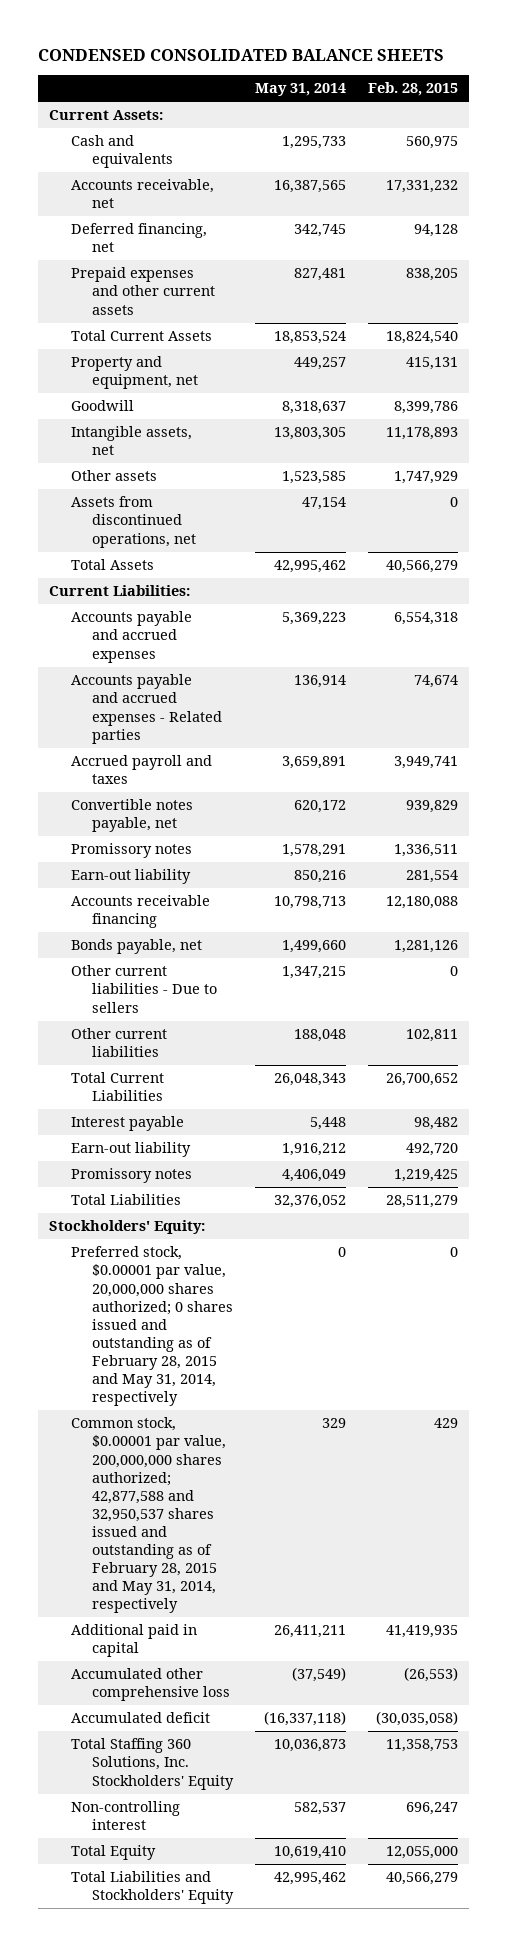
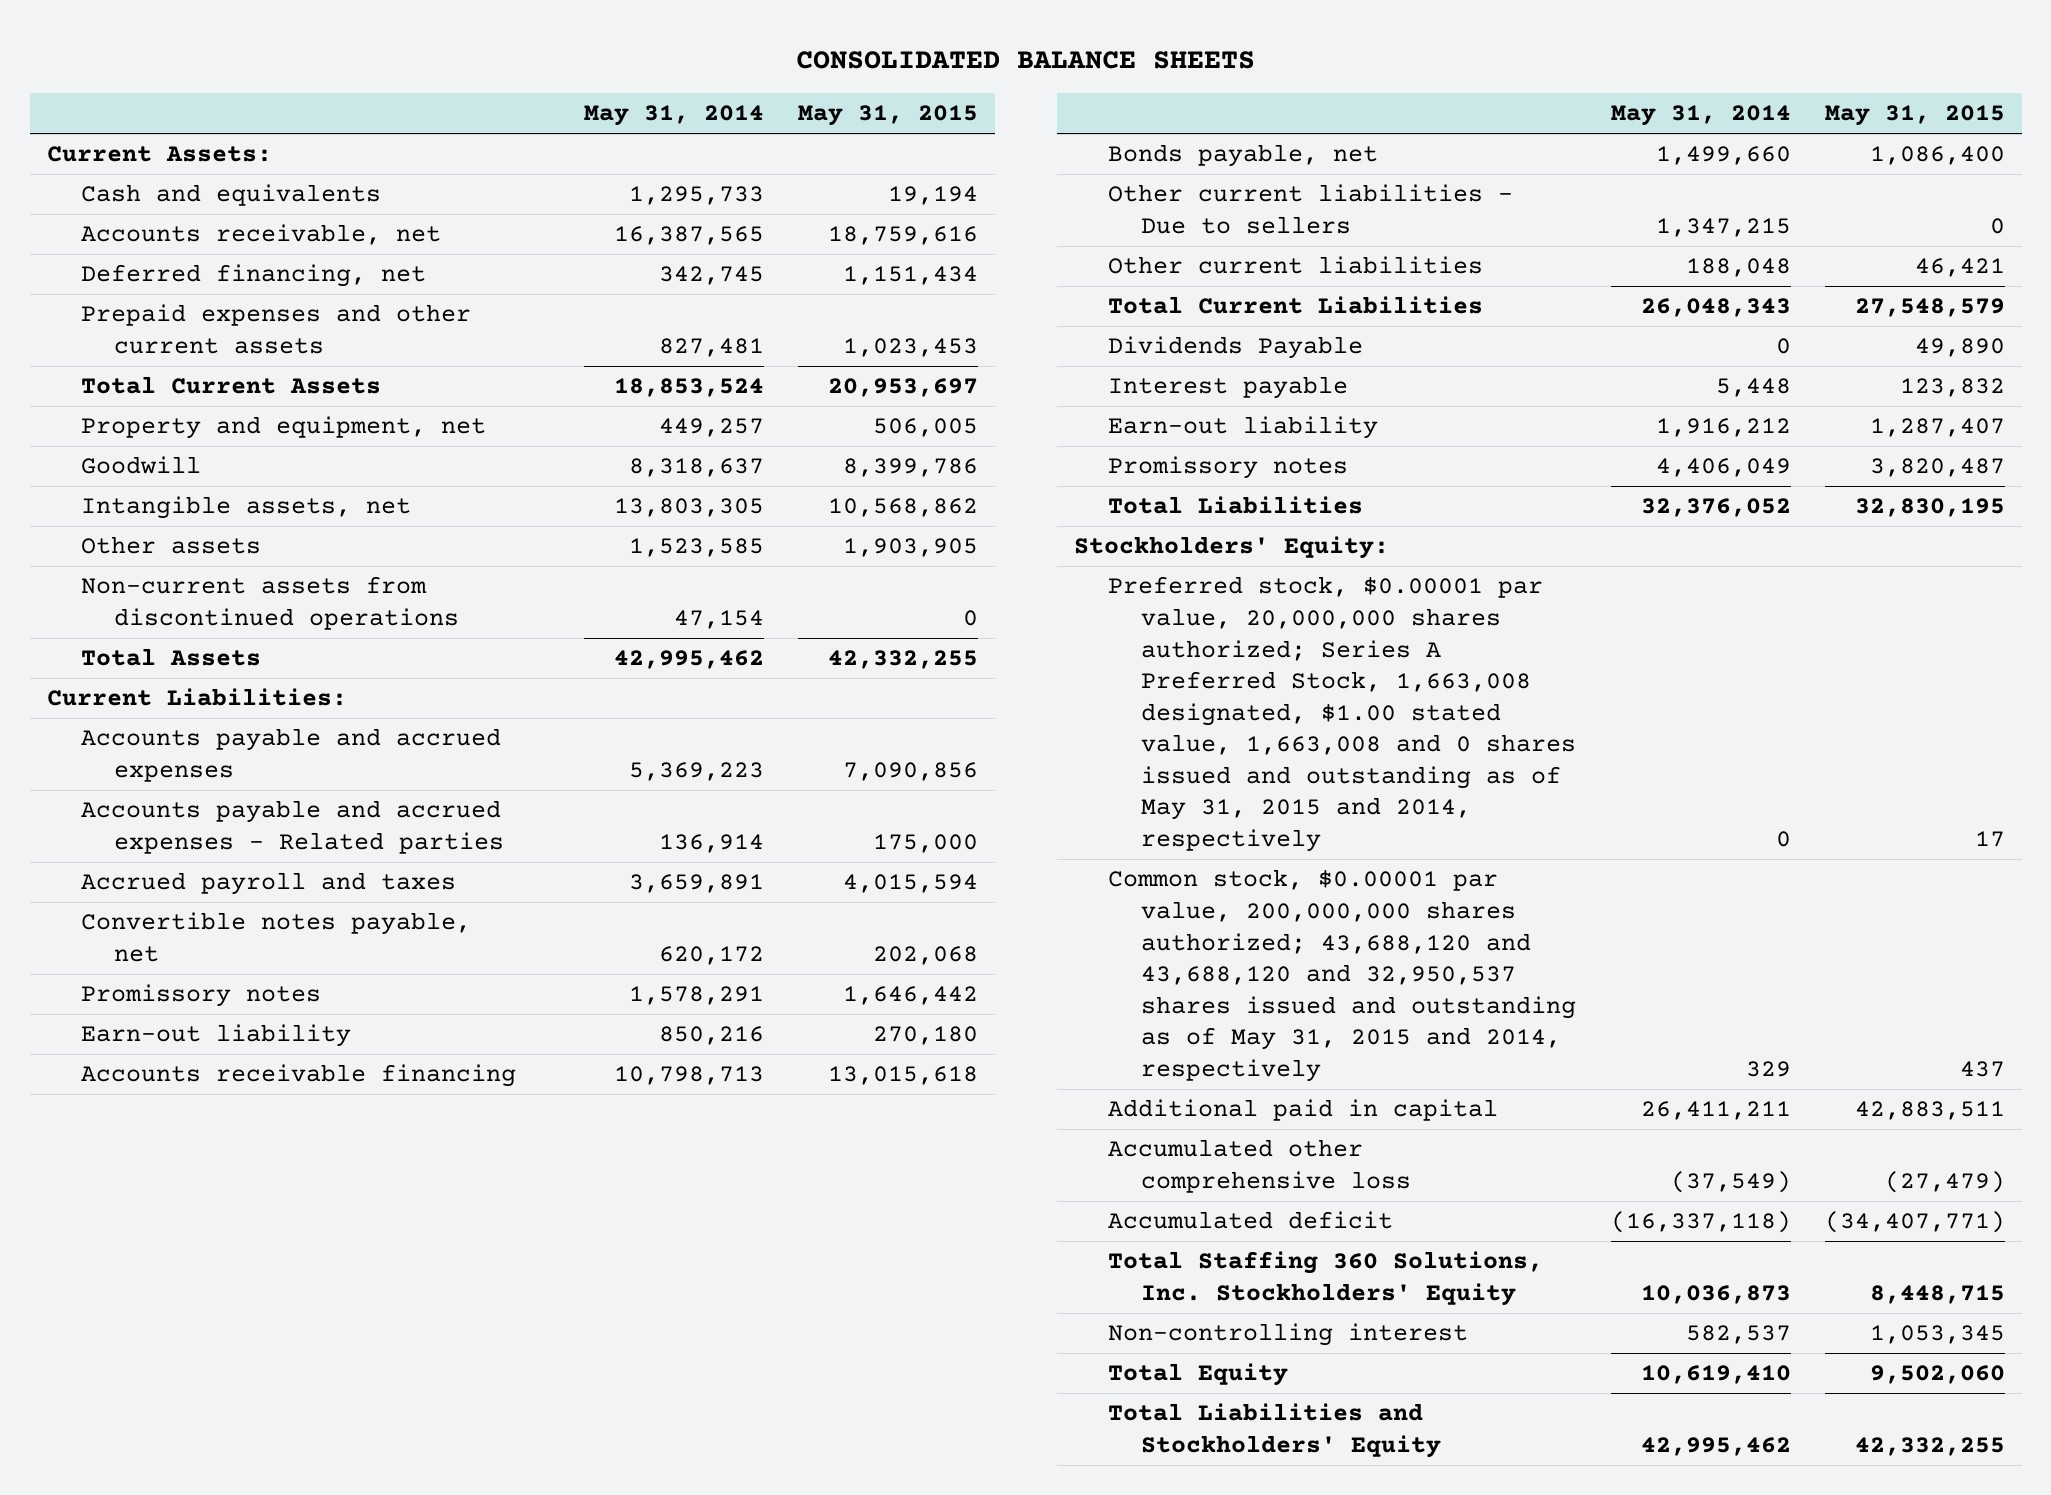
- CONDENSED CONSOLIDATED BALANCE SHEETS
+ CONSOLIDATED BALANCE SHEETS
- | May 31, 2014 | Feb. 28, 2015
+ | May 31, 2014 | May 31, 2015
- Assets from discontinued operations, net | 47,154 | 0
+ Non-current assets from discontinued operations | 47,154 | 0
+ Dividends Payable | 0 | 49,890
- Preferred stock, $0.00001 par value, 20,000,000 shares authorized; 0 shares issued and outstanding as of February 28, 2015 and May 31, 2014, respectively | 0 | 0
- Common stock, $0.00001 par value, 200,000,000 shares authorized; 42,877,588 and 32,950,537 shares issued and outstanding as of February 28, 2015 and May 31, 2014, respectively | 329 | 429
+ Preferred stock, $0.00001 par value, 20,000,000 shares authorized; Series A Preferred Stock, 1,663,008 designated, $1.00 stated value, 1,663,008 and 0 shares issued and outstanding as of May 31, 2015 and 2014, respectively | 0 | 17
+ Common stock, $0.00001 par value, 200,000,000 shares authorized; 43,688,120 and 43,688,120 and 32,950,537 shares issued and outstanding as of May 31, 2015 and 2014, respectively | 329 | 437

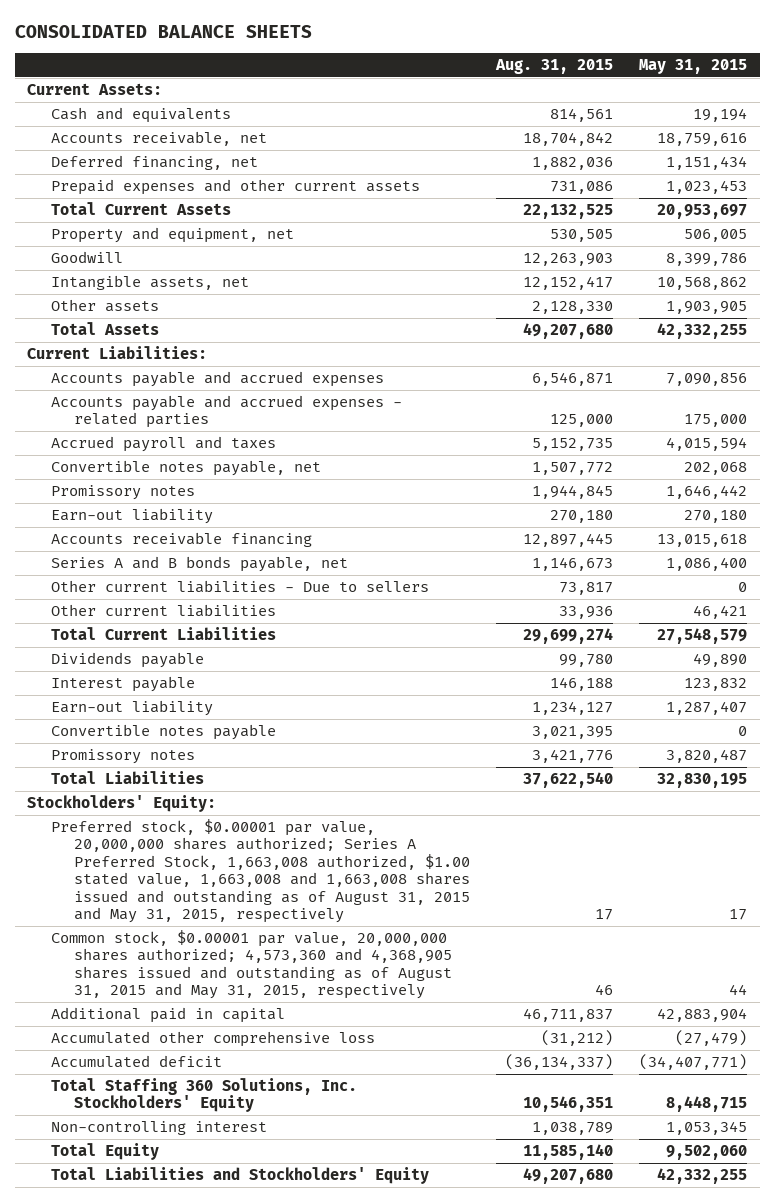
- | May 31, 2014 | May 31, 2015
+ | Aug. 31, 2015 | May 31, 2015
- Non-current assets from discontinued operations | 47,154 | 0
- Accounts payable and accrued expenses - Related parties | 136,914 | 175,000
+ Accounts payable and accrued expenses - related parties | 125,000 | 175,000
- Bonds payable, net | 1,499,660 | 1,086,400
+ Series A and B bonds payable, net | 1,146,673 | 1,086,400
- Dividends Payable | 0 | 49,890
+ Dividends payable | 99,780 | 49,890
+ Convertible notes payable | 3,021,395 | 0
- Preferred stock, $0.00001 par value, 20,000,000 shares authorized; Series A Preferred Stock, 1,663,008 designated, $1.00 stated value, 1,663,008 and 0 shares issued and outstanding as of May 31, 2015 and 2014, respectively | 0 | 17
- Common stock, $0.00001 par value, 200,000,000 shares authorized; 43,688,120 and 43,688,120 and 32,950,537 shares issued and outstanding as of May 31, 2015 and 2014, respectively | 329 | 437
- Additional paid in capital | 26,411,211 | 42,883,511
+ Preferred stock, $0.00001 par value, 20,000,000 shares authorized; Series A Preferred Stock, 1,663,008 authorized, $1.00 stated value, 1,663,008 and 1,663,008 shares issued and outstanding as of August 31, 2015 and May 31, 2015, respectively | 17 | 17
+ Common stock, $0.00001 par value, 20,000,000 shares authorized; 4,573,360 and 4,368,905 shares issued and outstanding as of August 31, 2015 and May 31, 2015, respectively | 46 | 44
+ Additional paid in capital | 46,711,837 | 42,883,904

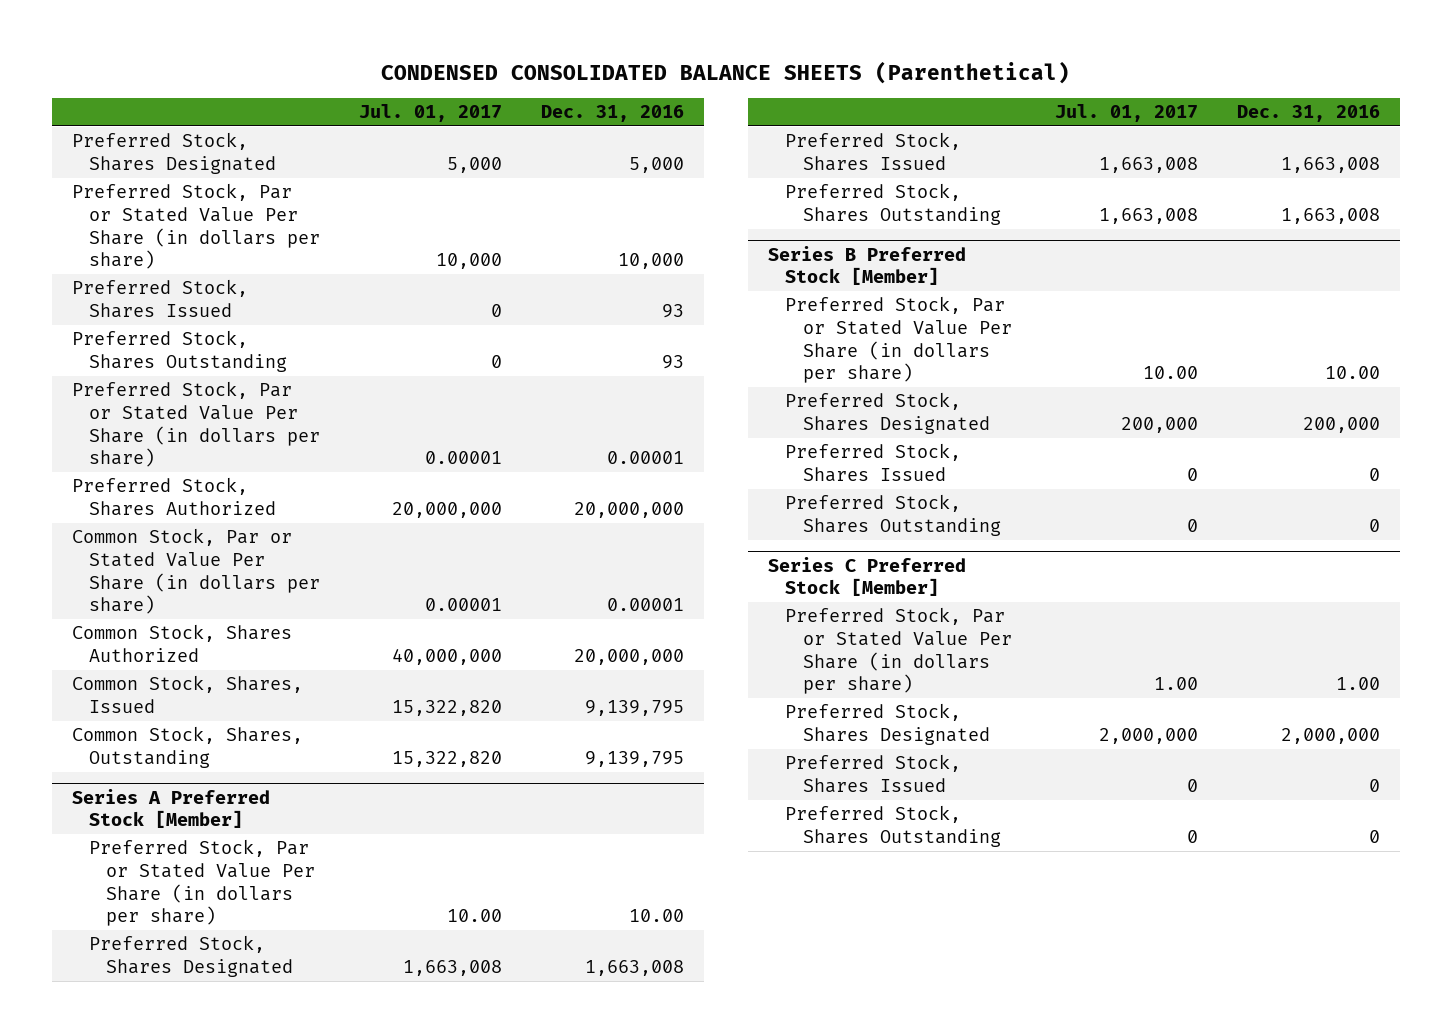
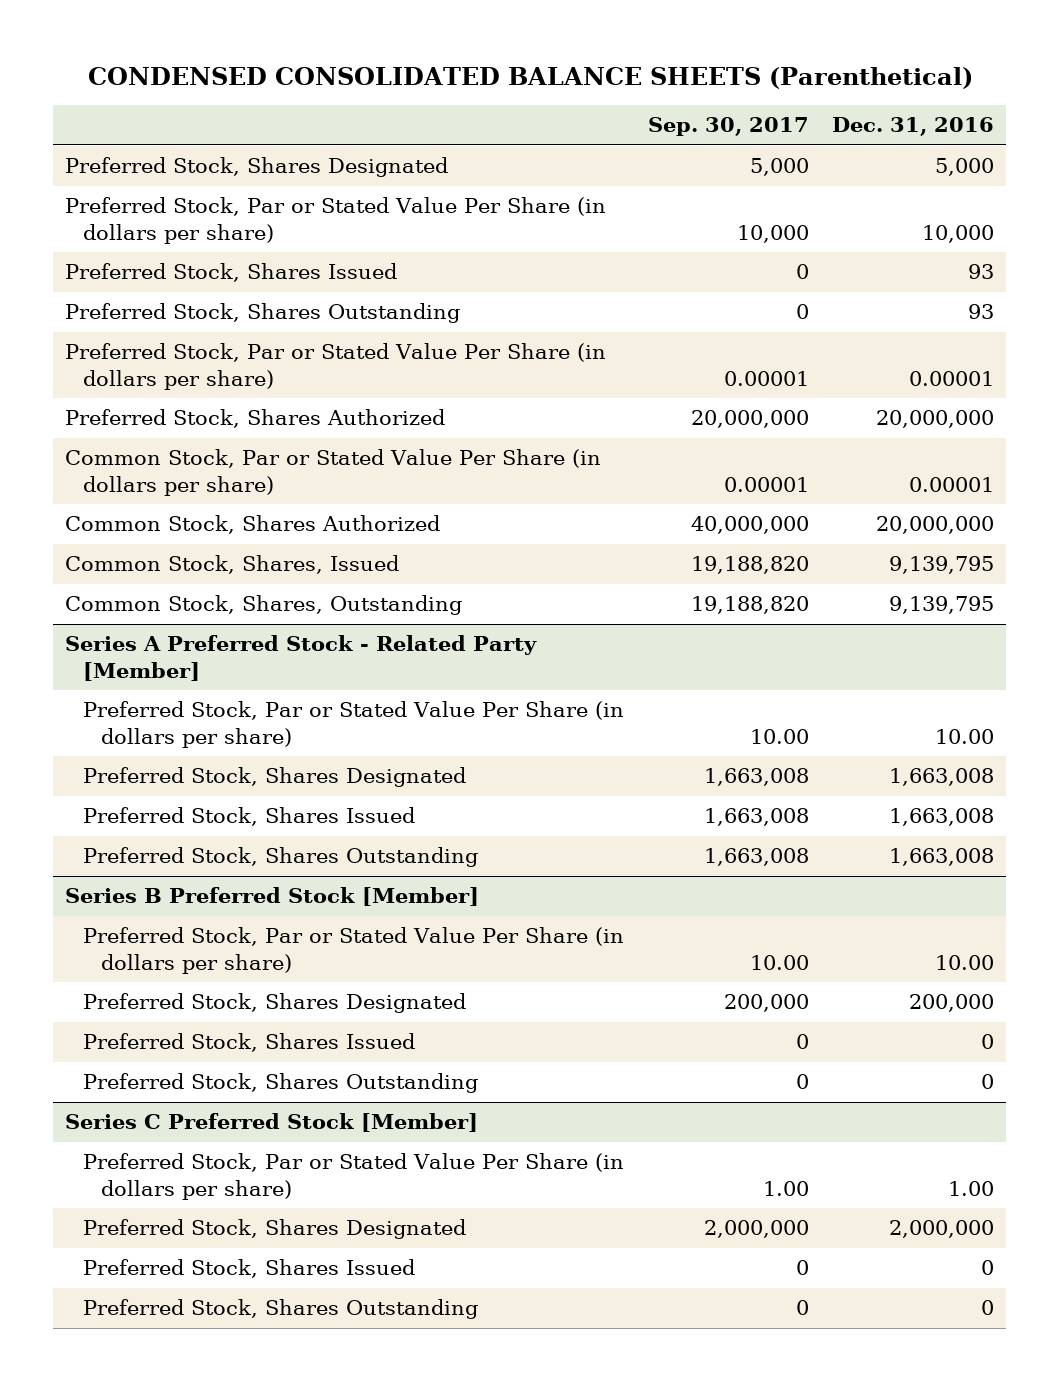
- | Jul. 01, 2017 | Dec. 31, 2016
+ | Sep. 30, 2017 | Dec. 31, 2016
- Series A Preferred Stock [Member]
+ Series A Preferred Stock - Related Party [Member]

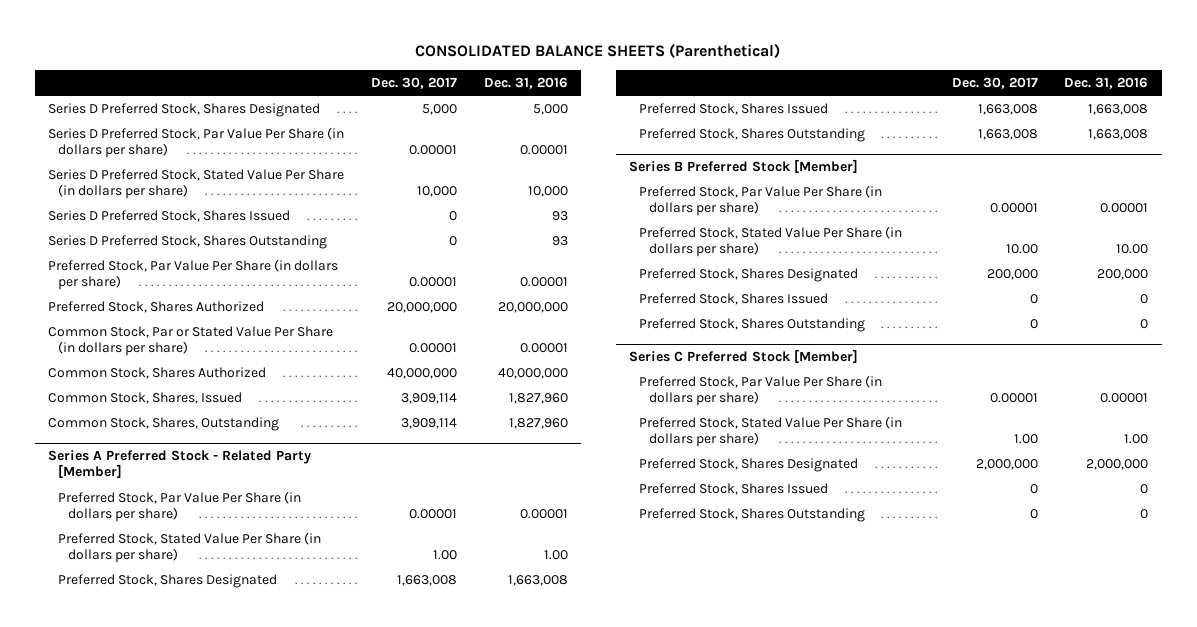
- CONDENSED CONSOLIDATED BALANCE SHEETS (Parenthetical)
+ CONSOLIDATED BALANCE SHEETS (Parenthetical)
- | Sep. 30, 2017 | Dec. 31, 2016
+ | Dec. 30, 2017 | Dec. 31, 2016
- Preferred Stock, Shares Designated | 5,000 | 5,000
- Preferred Stock, Par or Stated Value Per Share (in dollars per share) | 10,000 | 10,000
- Preferred Stock, Shares Issued | 0 | 93
- Preferred Stock, Shares Outstanding | 0 | 93
- Preferred Stock, Par or Stated Value Per Share (in dollars per share) | 0.00001 | 0.00001
+ Series D Preferred Stock, Shares Designated | 5,000 | 5,000
+ Series D Preferred Stock, Par Value Per Share (in dollars per share) | 0.00001 | 0.00001
+ Series D Preferred Stock, Stated Value Per Share (in dollars per share) | 10,000 | 10,000
+ Series D Preferred Stock, Shares Issued | 0 | 93
+ Series D Preferred Stock, Shares Outstanding | 0 | 93
+ Preferred Stock, Par Value Per Share (in dollars per share) | 0.00001 | 0.00001
- Common Stock, Shares Authorized | 40,000,000 | 20,000,000
- Common Stock, Shares, Issued | 19,188,820 | 9,139,795
- Common Stock, Shares, Outstanding | 19,188,820 | 9,139,795
+ Common Stock, Shares Authorized | 40,000,000 | 40,000,000
+ Common Stock, Shares, Issued | 3,909,114 | 1,827,960
+ Common Stock, Shares, Outstanding | 3,909,114 | 1,827,960
@ Series A Preferred Stock - Related Party [Member]
- Preferred Stock, Par or Stated Value Per Share (in dollars per share) | 10.00 | 10.00
+ Preferred Stock, Par Value Per Share (in dollars per share) | 0.00001 | 0.00001
+ Preferred Stock, Stated Value Per Share (in dollars per share) | 1.00 | 1.00
@ Series B Preferred Stock [Member]
- Preferred Stock, Par or Stated Value Per Share (in dollars per share) | 10.00 | 10.00
+ Preferred Stock, Par Value Per Share (in dollars per share) | 0.00001 | 0.00001
+ Preferred Stock, Stated Value Per Share (in dollars per share) | 10.00 | 10.00
@ Series C Preferred Stock [Member]
- Preferred Stock, Par or Stated Value Per Share (in dollars per share) | 1.00 | 1.00
+ Preferred Stock, Par Value Per Share (in dollars per share) | 0.00001 | 0.00001
+ Preferred Stock, Stated Value Per Share (in dollars per share) | 1.00 | 1.00

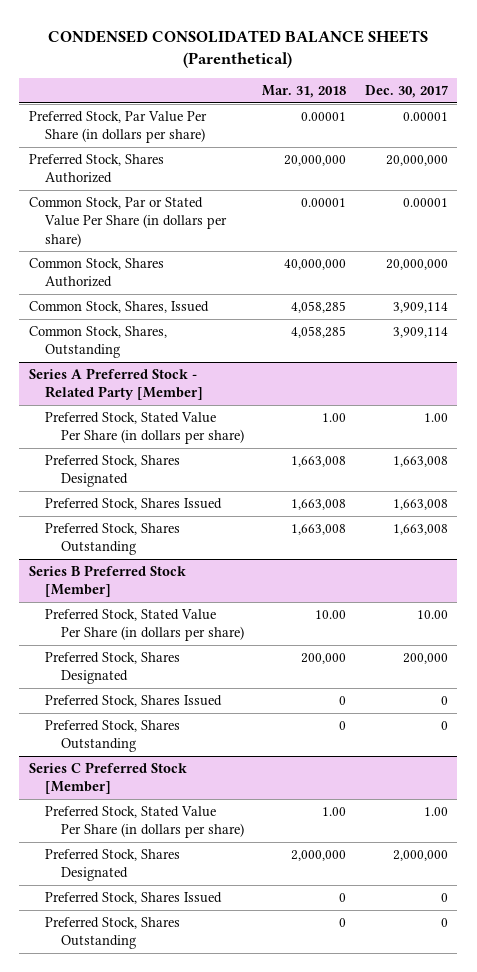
- CONSOLIDATED BALANCE SHEETS (Parenthetical)
+ CONDENSED CONSOLIDATED BALANCE SHEETS (Parenthetical)
- | Dec. 30, 2017 | Dec. 31, 2016
+ | Mar. 31, 2018 | Dec. 30, 2017
- Series D Preferred Stock, Shares Designated | 5,000 | 5,000
- Series D Preferred Stock, Par Value Per Share (in dollars per share) | 0.00001 | 0.00001
- Series D Preferred Stock, Stated Value Per Share (in dollars per share) | 10,000 | 10,000
- Series D Preferred Stock, Shares Issued | 0 | 93
- Series D Preferred Stock, Shares Outstanding | 0 | 93
- Common Stock, Shares Authorized | 40,000,000 | 40,000,000
+ Common Stock, Shares Authorized | 40,000,000 | 20,000,000
@ Series A Preferred Stock - Related Party [Member]
- Preferred Stock, Par Value Per Share (in dollars per share) | 0.00001 | 0.00001
@ Series B Preferred Stock [Member]
- Preferred Stock, Par Value Per Share (in dollars per share) | 0.00001 | 0.00001
@ Series C Preferred Stock [Member]
- Preferred Stock, Par Value Per Share (in dollars per share) | 0.00001 | 0.00001

